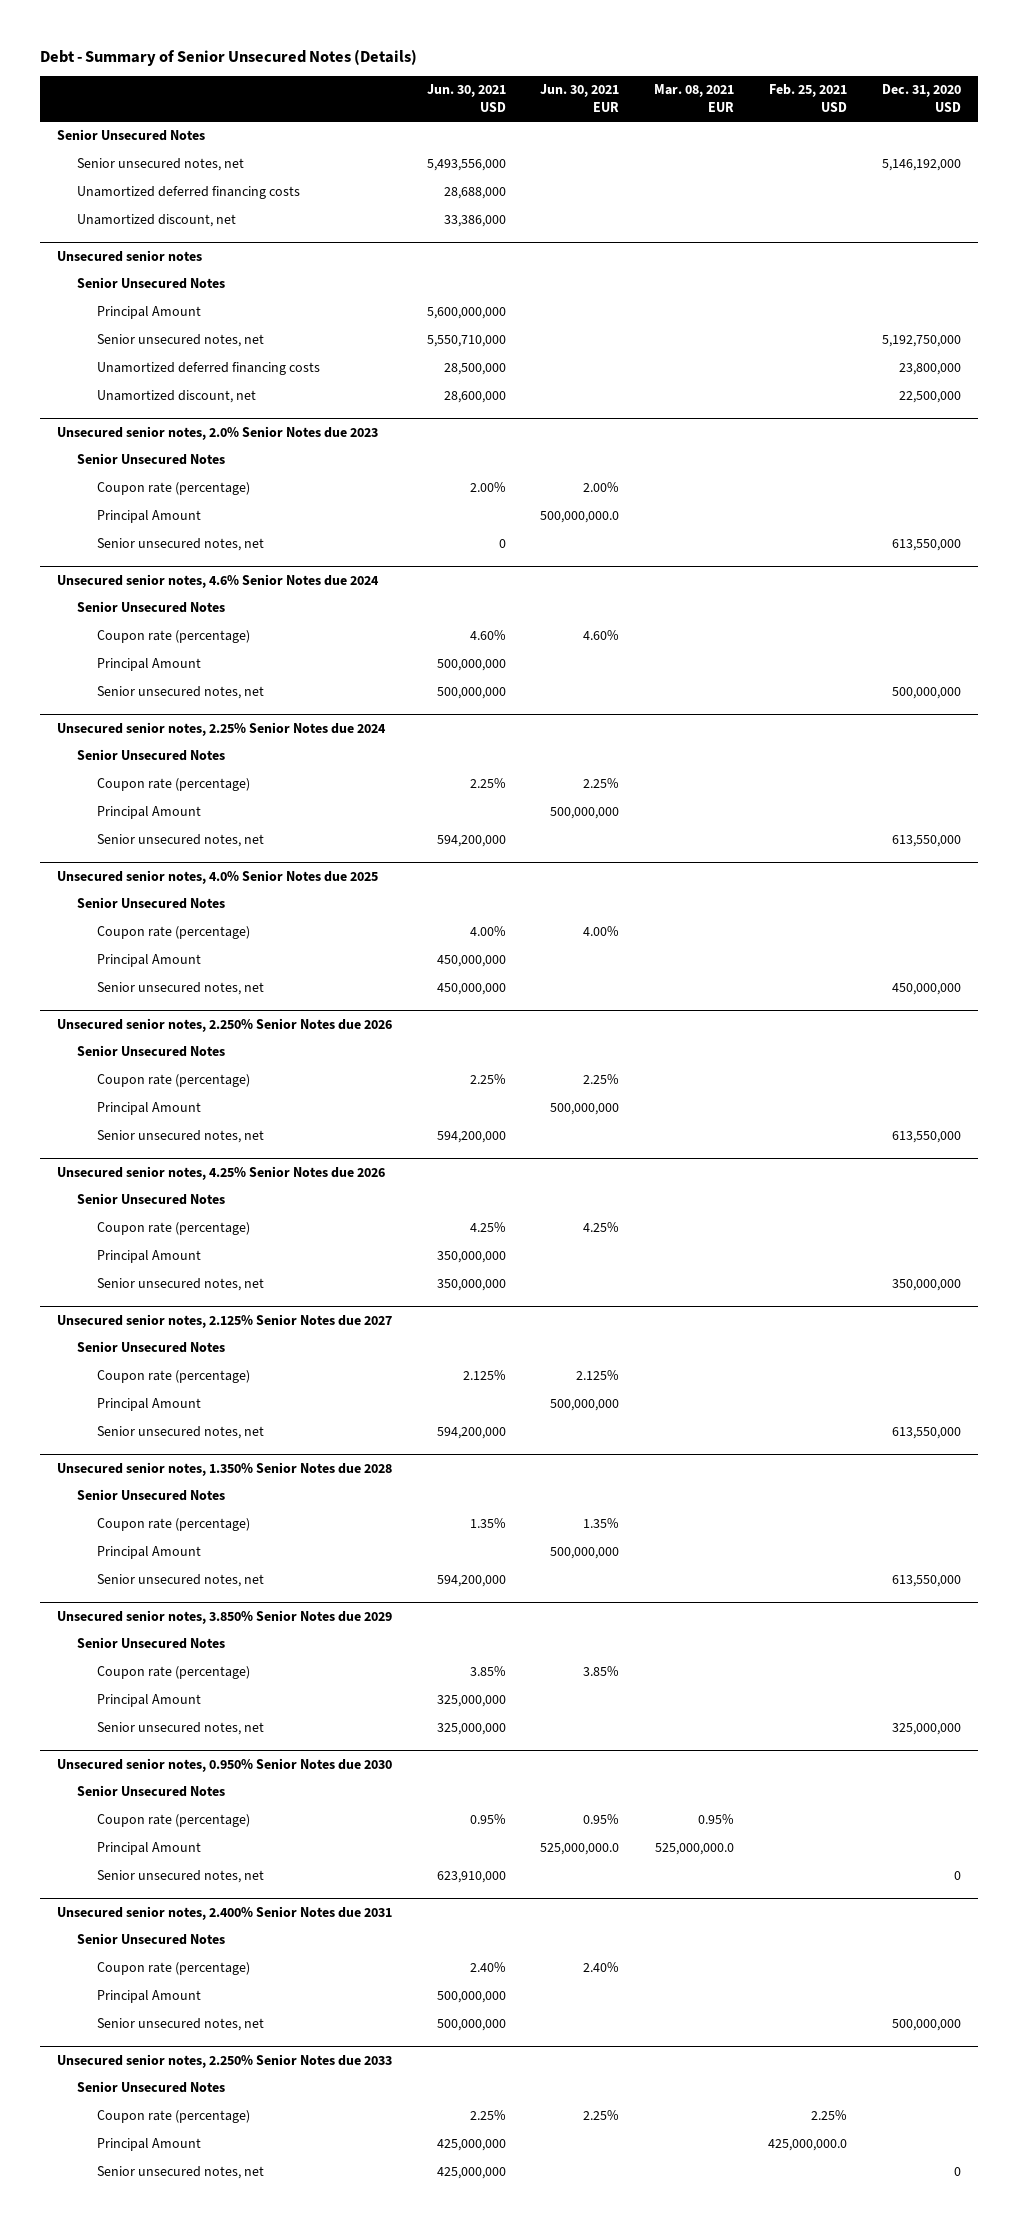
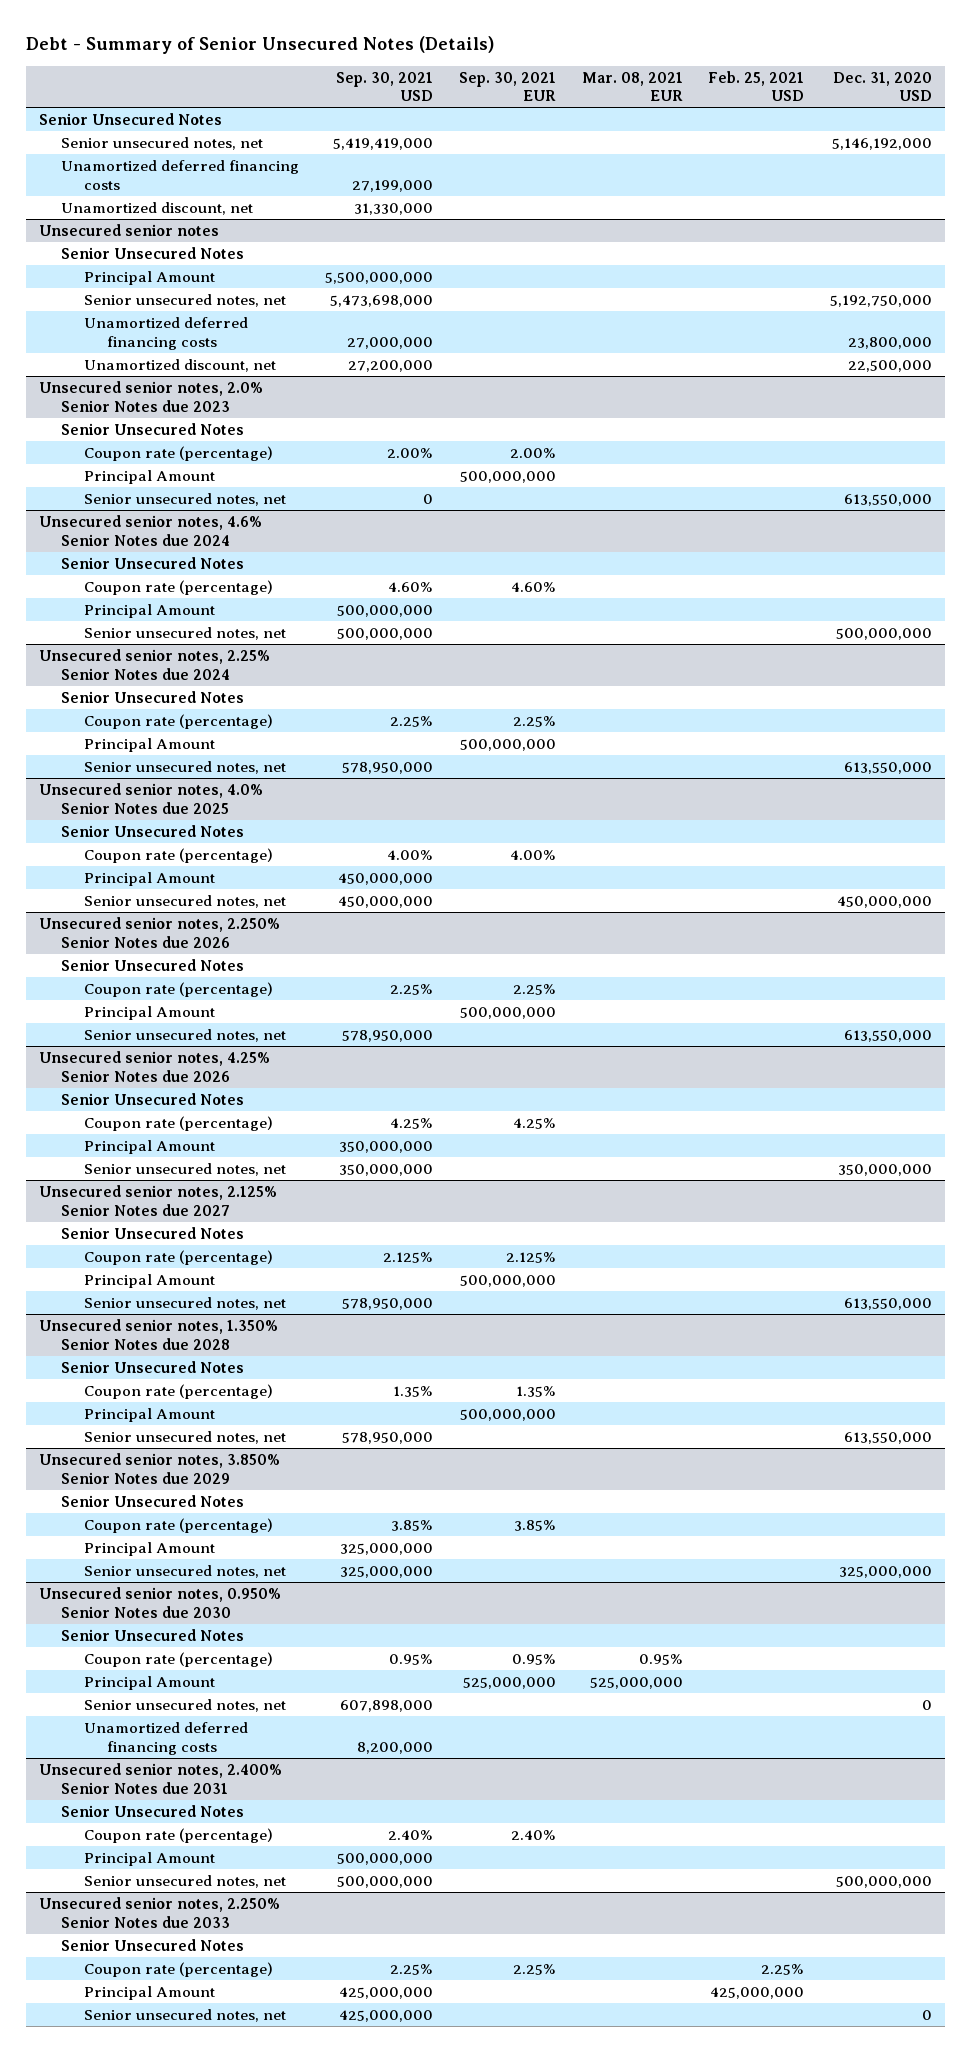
- | Jun. 30, 2021 USD | Jun. 30, 2021 EUR | Mar. 08, 2021 EUR | Feb. 25, 2021 USD | Dec. 31, 2020 USD
+ | Sep. 30, 2021 USD | Sep. 30, 2021 EUR | Mar. 08, 2021 EUR | Feb. 25, 2021 USD | Dec. 31, 2020 USD
@ Unsecured senior notes, 0.950% Senior Notes due 2030
- Principal Amount | | 525,000,000.0 | 525,000,000.0 | |
+ Principal Amount | | 525,000,000 | 525,000,000 | |
+ Unamortized deferred financing costs | 8,200,000 | | | |
@ Unsecured senior notes, 2.250% Senior Notes due 2033
- Principal Amount | 425,000,000 | | | 425,000,000.0 |
+ Principal Amount | 425,000,000 | | | 425,000,000 |

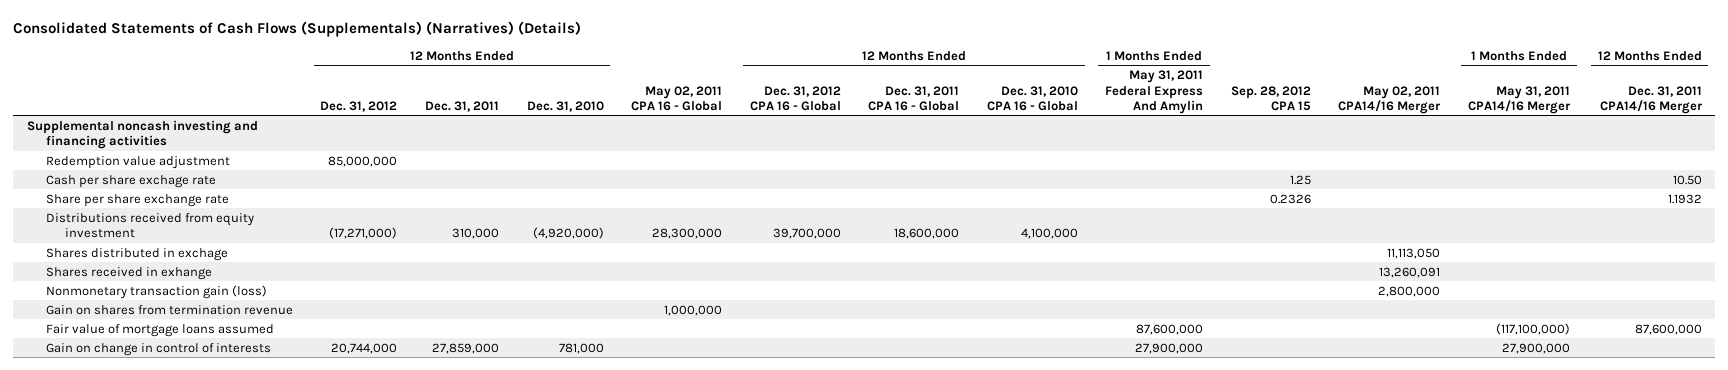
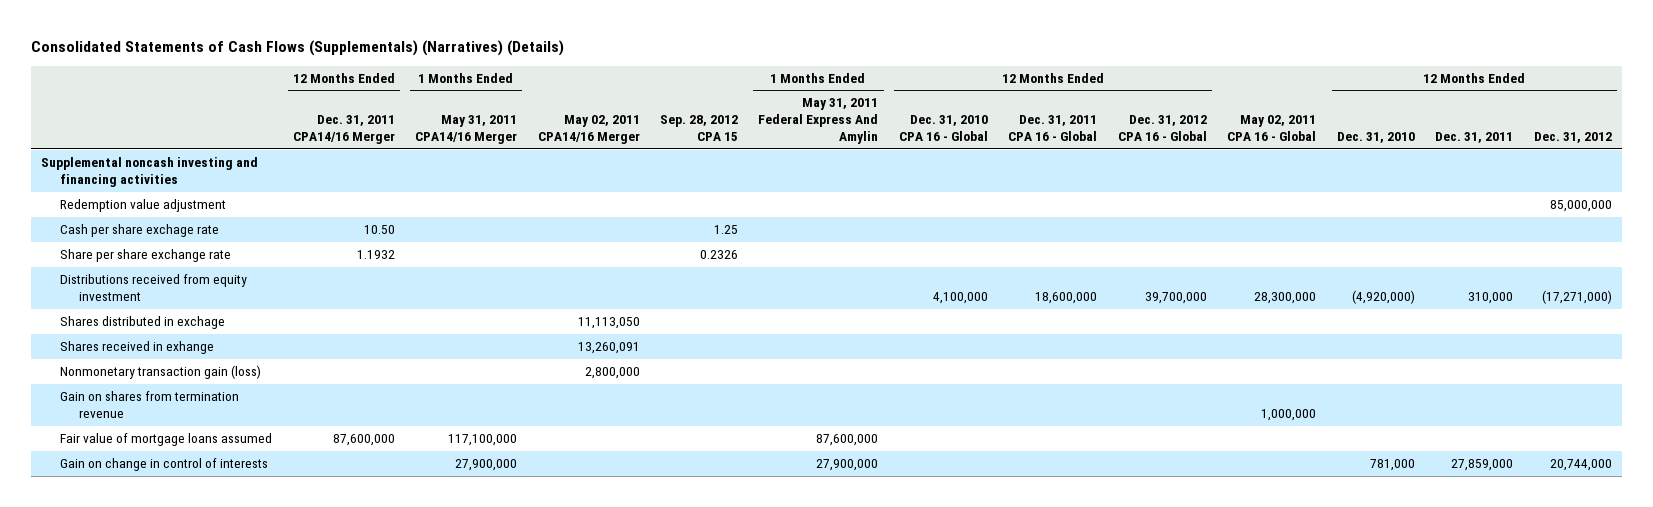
- | 12 Months Ended Dec. 31, 2012 | 12 Months Ended Dec. 31, 2011 | 12 Months Ended Dec. 31, 2010 | May 02, 2011 CPA 16 - Global | 12 Months Ended Dec. 31, 2012 CPA 16 - Global | 12 Months Ended Dec. 31, 2011 CPA 16 - Global | 12 Months Ended Dec. 31, 2010 CPA 16 - Global | 1 Months Ended May 31, 2011 Federal Express And Amylin | Sep. 28, 2012 CPA 15 | May 02, 2011 CPA14/16 Merger | 1 Months Ended May 31, 2011 CPA14/16 Merger | 12 Months Ended Dec. 31, 2011 CPA14/16 Merger
+ | 12 Months Ended Dec. 31, 2011 CPA14/16 Merger | 1 Months Ended May 31, 2011 CPA14/16 Merger | May 02, 2011 CPA14/16 Merger | Sep. 28, 2012 CPA 15 | 1 Months Ended May 31, 2011 Federal Express And Amylin | 12 Months Ended Dec. 31, 2010 CPA 16 - Global | 12 Months Ended Dec. 31, 2011 CPA 16 - Global | 12 Months Ended Dec. 31, 2012 CPA 16 - Global | May 02, 2011 CPA 16 - Global | 12 Months Ended Dec. 31, 2010 | 12 Months Ended Dec. 31, 2011 | 12 Months Ended Dec. 31, 2012
- Fair value of mortgage loans assumed | | | | | | | | 87,600,000 | | | (117,100,000) | 87,600,000
+ Fair value of mortgage loans assumed | 87,600,000 | 117,100,000 | | | 87,600,000 | | | | | | |

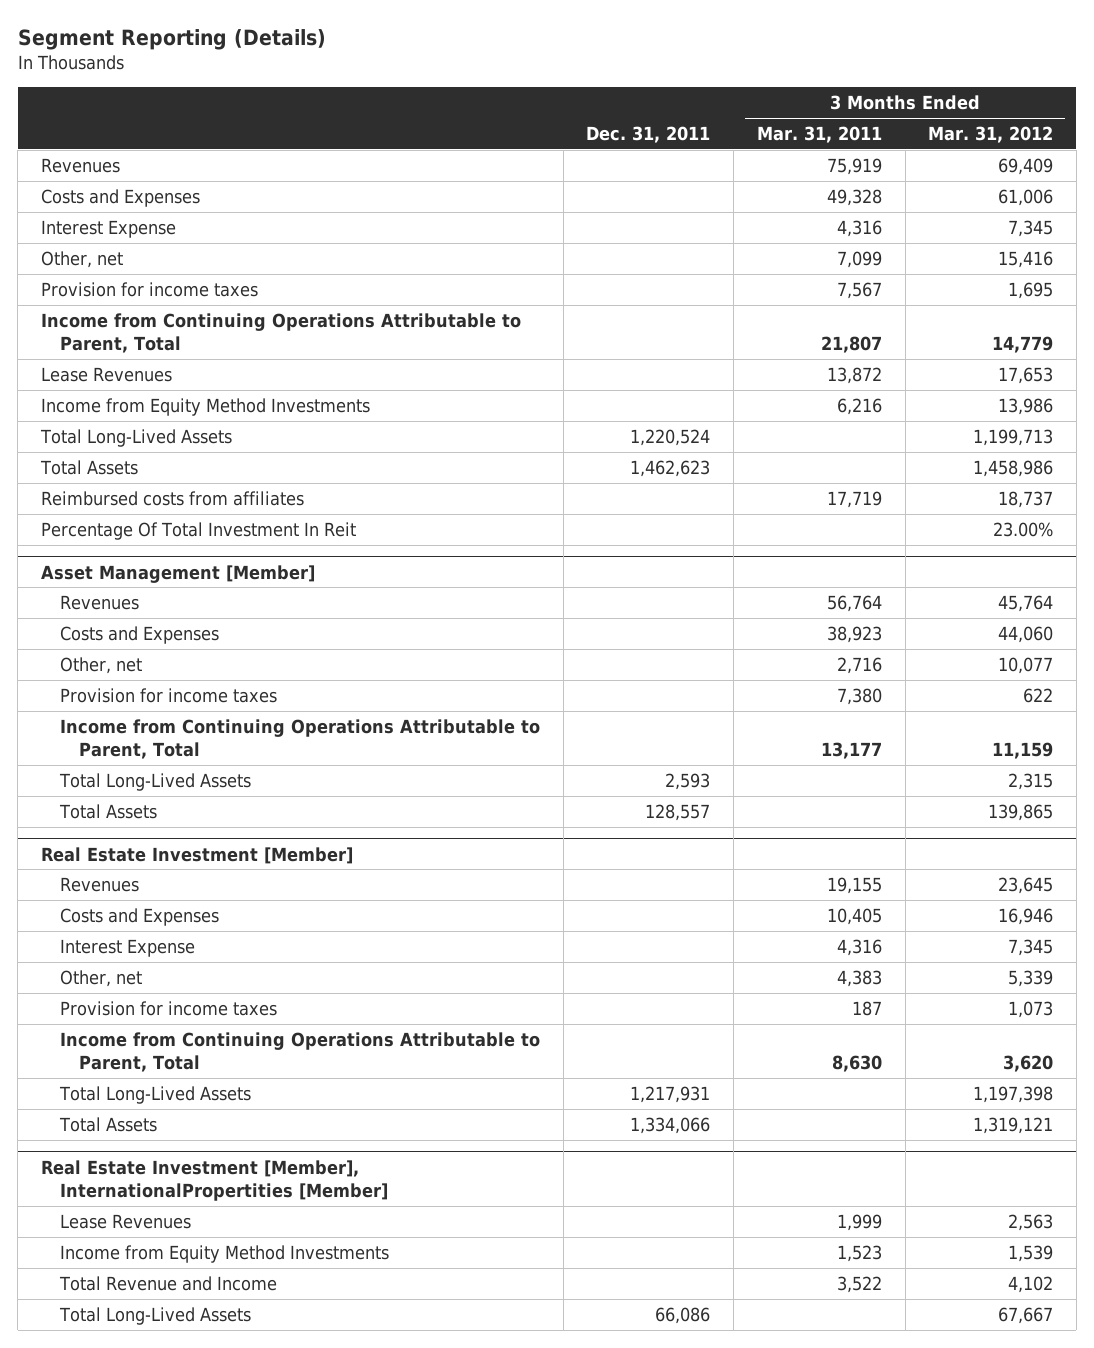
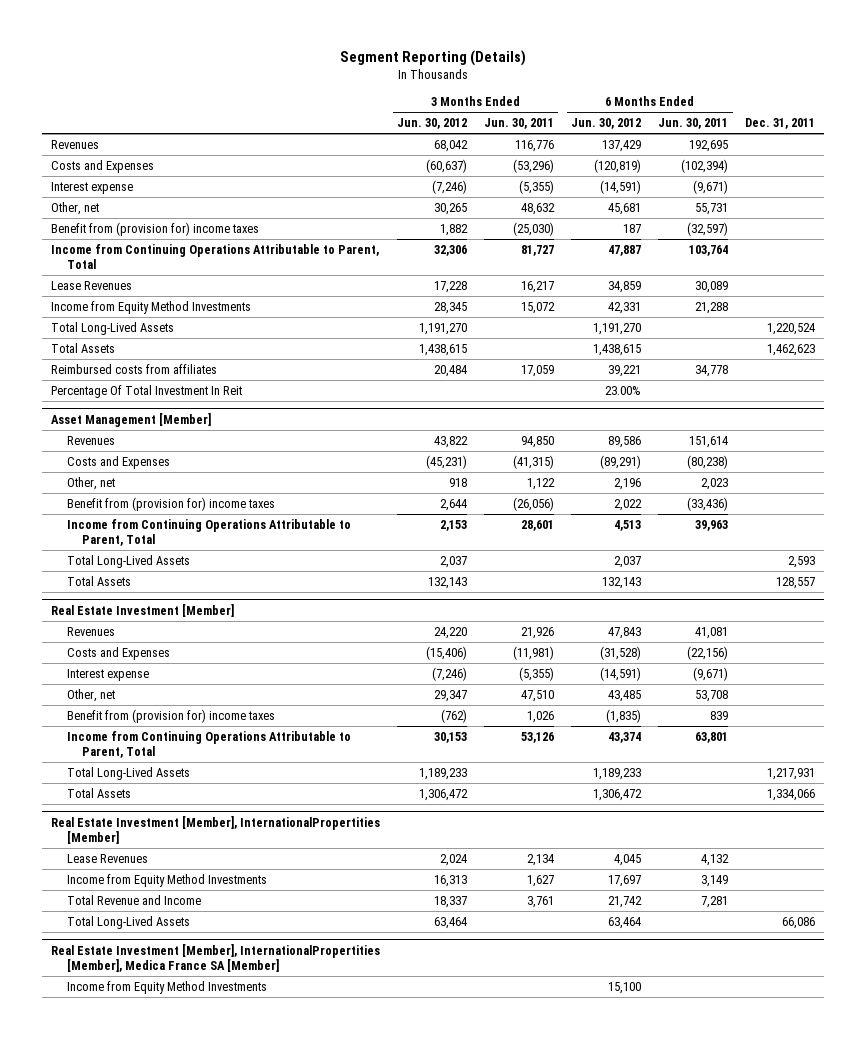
- | Dec. 31, 2011 | 3 Months Ended Mar. 31, 2011 | 3 Months Ended Mar. 31, 2012
+ | 3 Months Ended Jun. 30, 2012 | 3 Months Ended Jun. 30, 2011 | 6 Months Ended Jun. 30, 2012 | 6 Months Ended Jun. 30, 2011 | Dec. 31, 2011
- Interest Expense | | 4,316 | 7,345
+ Interest expense | (7,246) | (5,355) | (14,591) | (9,671) |
- Provision for income taxes | | 7,567 | 1,695
+ Benefit from (provision for) income taxes | 1,882 | (25,030) | 187 | (32,597) |
@ Asset Management [Member]
- Provision for income taxes | | 7,380 | 622
+ Benefit from (provision for) income taxes | 2,644 | (26,056) | 2,022 | (33,436) |
@ Real Estate Investment [Member]
- Interest Expense | | 4,316 | 7,345
+ Interest expense | (7,246) | (5,355) | (14,591) | (9,671) |
- Provision for income taxes | | 187 | 1,073
+ Benefit from (provision for) income taxes | (762) | 1,026 | (1,835) | 839 |
+ Real Estate Investment [Member], InternationalPropertities [Member], Medica France SA [Member]
+ Income from Equity Method Investments | | | 15,100 | |

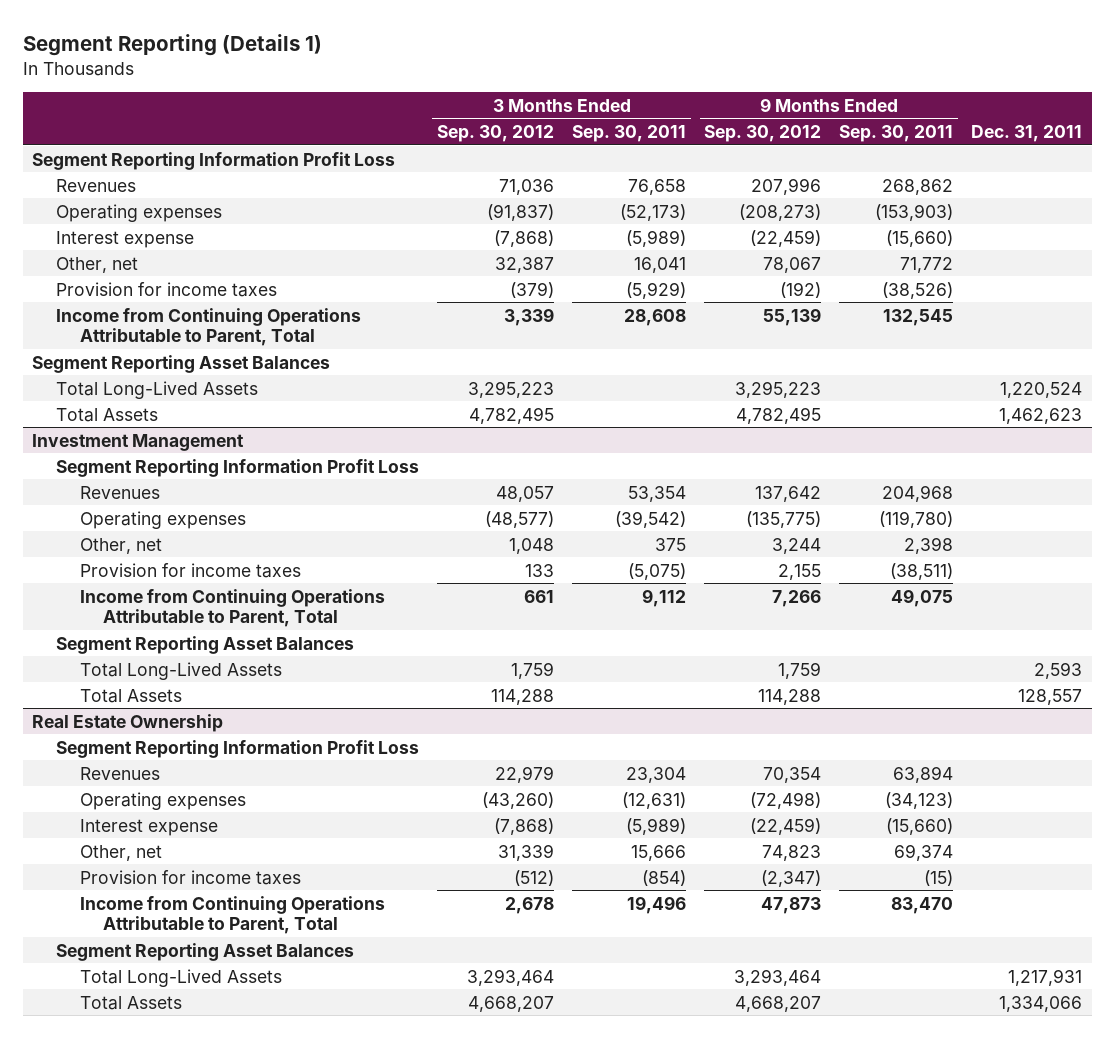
- Segment Reporting (Details)
+ Segment Reporting (Details 1)
- | 3 Months Ended Jun. 30, 2012 | 3 Months Ended Jun. 30, 2011 | 6 Months Ended Jun. 30, 2012 | 6 Months Ended Jun. 30, 2011 | Dec. 31, 2011
+ | 3 Months Ended Sep. 30, 2012 | 3 Months Ended Sep. 30, 2011 | 9 Months Ended Sep. 30, 2012 | 9 Months Ended Sep. 30, 2011 | Dec. 31, 2011
+ Segment Reporting Information Profit Loss
- Costs and Expenses | (60,637) | (53,296) | (120,819) | (102,394) |
+ Operating expenses | (91,837) | (52,173) | (208,273) | (153,903) |
- Benefit from (provision for) income taxes | 1,882 | (25,030) | 187 | (32,597) |
+ Provision for income taxes | (379) | (5,929) | (192) | (38,526) |
- Lease Revenues | 17,228 | 16,217 | 34,859 | 30,089 |
- Income from Equity Method Investments | 28,345 | 15,072 | 42,331 | 21,288 |
+ Segment Reporting Asset Balances
- Reimbursed costs from affiliates | 20,484 | 17,059 | 39,221 | 34,778 |
- Percentage Of Total Investment In Reit | | | 23.00% | |
- Asset Management [Member]
+ Investment Management
+ Segment Reporting Information Profit Loss
- Costs and Expenses | (45,231) | (41,315) | (89,291) | (80,238) |
+ Operating expenses | (48,577) | (39,542) | (135,775) | (119,780) |
- Benefit from (provision for) income taxes | 2,644 | (26,056) | 2,022 | (33,436) |
+ Provision for income taxes | 133 | (5,075) | 2,155 | (38,511) |
+ Segment Reporting Asset Balances
- Real Estate Investment [Member]
+ Real Estate Ownership
+ Segment Reporting Information Profit Loss
- Costs and Expenses | (15,406) | (11,981) | (31,528) | (22,156) |
+ Operating expenses | (43,260) | (12,631) | (72,498) | (34,123) |
- Benefit from (provision for) income taxes | (762) | 1,026 | (1,835) | 839 |
+ Provision for income taxes | (512) | (854) | (2,347) | (15) |
+ Segment Reporting Asset Balances
- Real Estate Investment [Member], InternationalPropertities [Member]
- Lease Revenues | 2,024 | 2,134 | 4,045 | 4,132 |
- Income from Equity Method Investments | 16,313 | 1,627 | 17,697 | 3,149 |
- Total Revenue and Income | 18,337 | 3,761 | 21,742 | 7,281 |
- Total Long-Lived Assets | 63,464 | | 63,464 | | 66,086
- Real Estate Investment [Member], InternationalPropertities [Member], Medica France SA [Member]
- Income from Equity Method Investments | | | 15,100 | |

